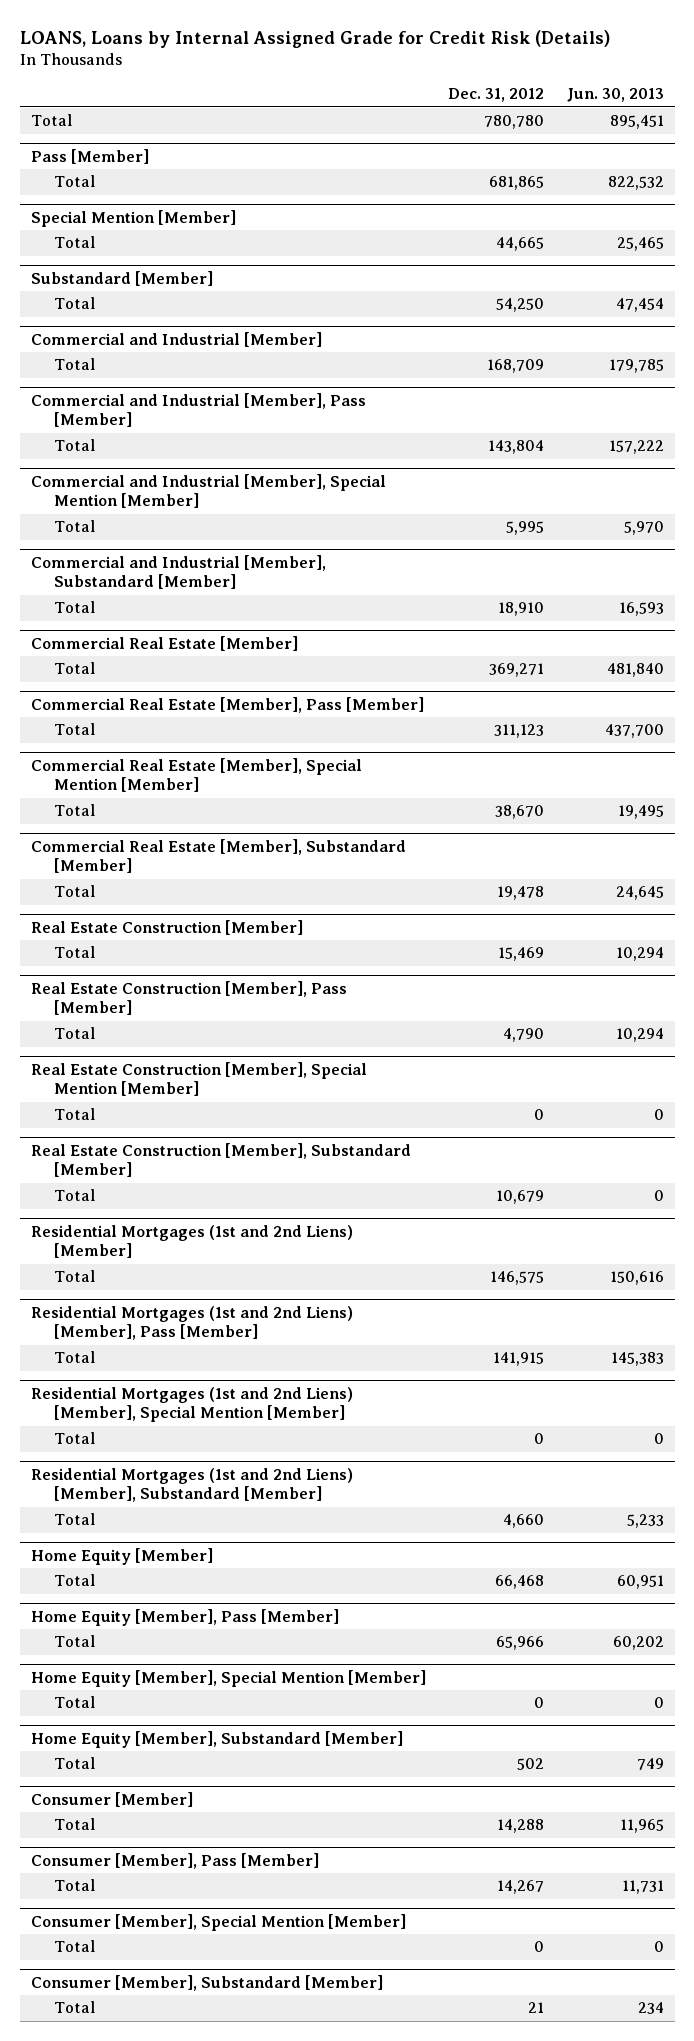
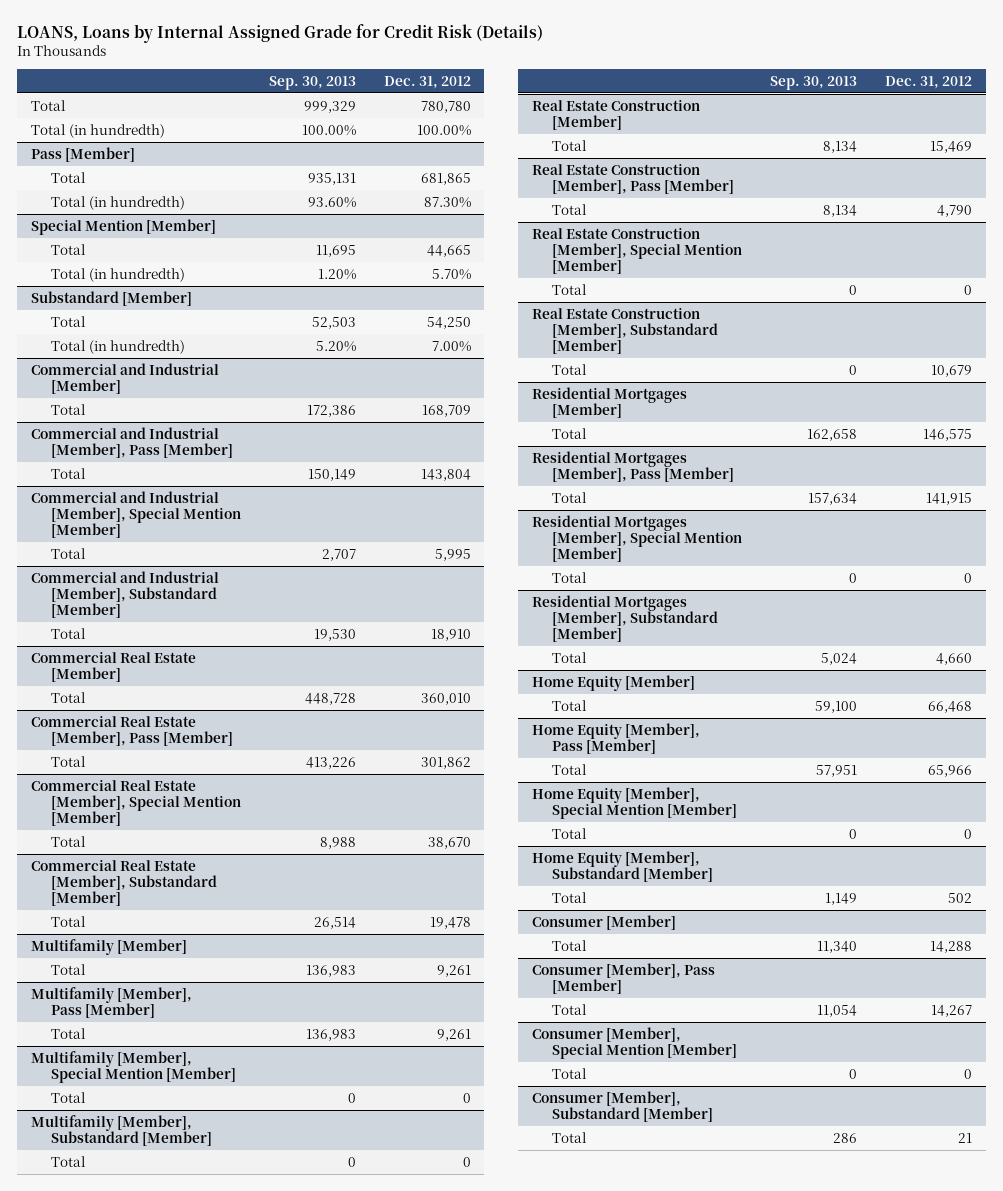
- | Dec. 31, 2012 | Jun. 30, 2013
+ | Sep. 30, 2013 | Dec. 31, 2012
+ Total (in hundredth) | 100.00% | 100.00%
@ Pass [Member]
+ Total (in hundredth) | 93.60% | 87.30%
@ Special Mention [Member]
+ Total (in hundredth) | 1.20% | 5.70%
@ Substandard [Member]
+ Total (in hundredth) | 5.20% | 7.00%
@ Commercial Real Estate [Member]
- Total | 369,271 | 481,840
+ Total | 448,728 | 360,010
@ Commercial Real Estate [Member], Pass [Member]
- Total | 311,123 | 437,700
+ Total | 413,226 | 301,862
+ Multifamily [Member]
+ Total | 136,983 | 9,261
+ Multifamily [Member], Pass [Member]
+ Total | 136,983 | 9,261
+ Multifamily [Member], Special Mention [Member]
+ Total | 0 | 0
+ Multifamily [Member], Substandard [Member]
+ Total | 0 | 0
- Residential Mortgages (1st and 2nd Liens) [Member]
+ Residential Mortgages [Member]
- Residential Mortgages (1st and 2nd Liens) [Member], Pass [Member]
+ Residential Mortgages [Member], Pass [Member]
- Residential Mortgages (1st and 2nd Liens) [Member], Special Mention [Member]
+ Residential Mortgages [Member], Special Mention [Member]
- Residential Mortgages (1st and 2nd Liens) [Member], Substandard [Member]
+ Residential Mortgages [Member], Substandard [Member]

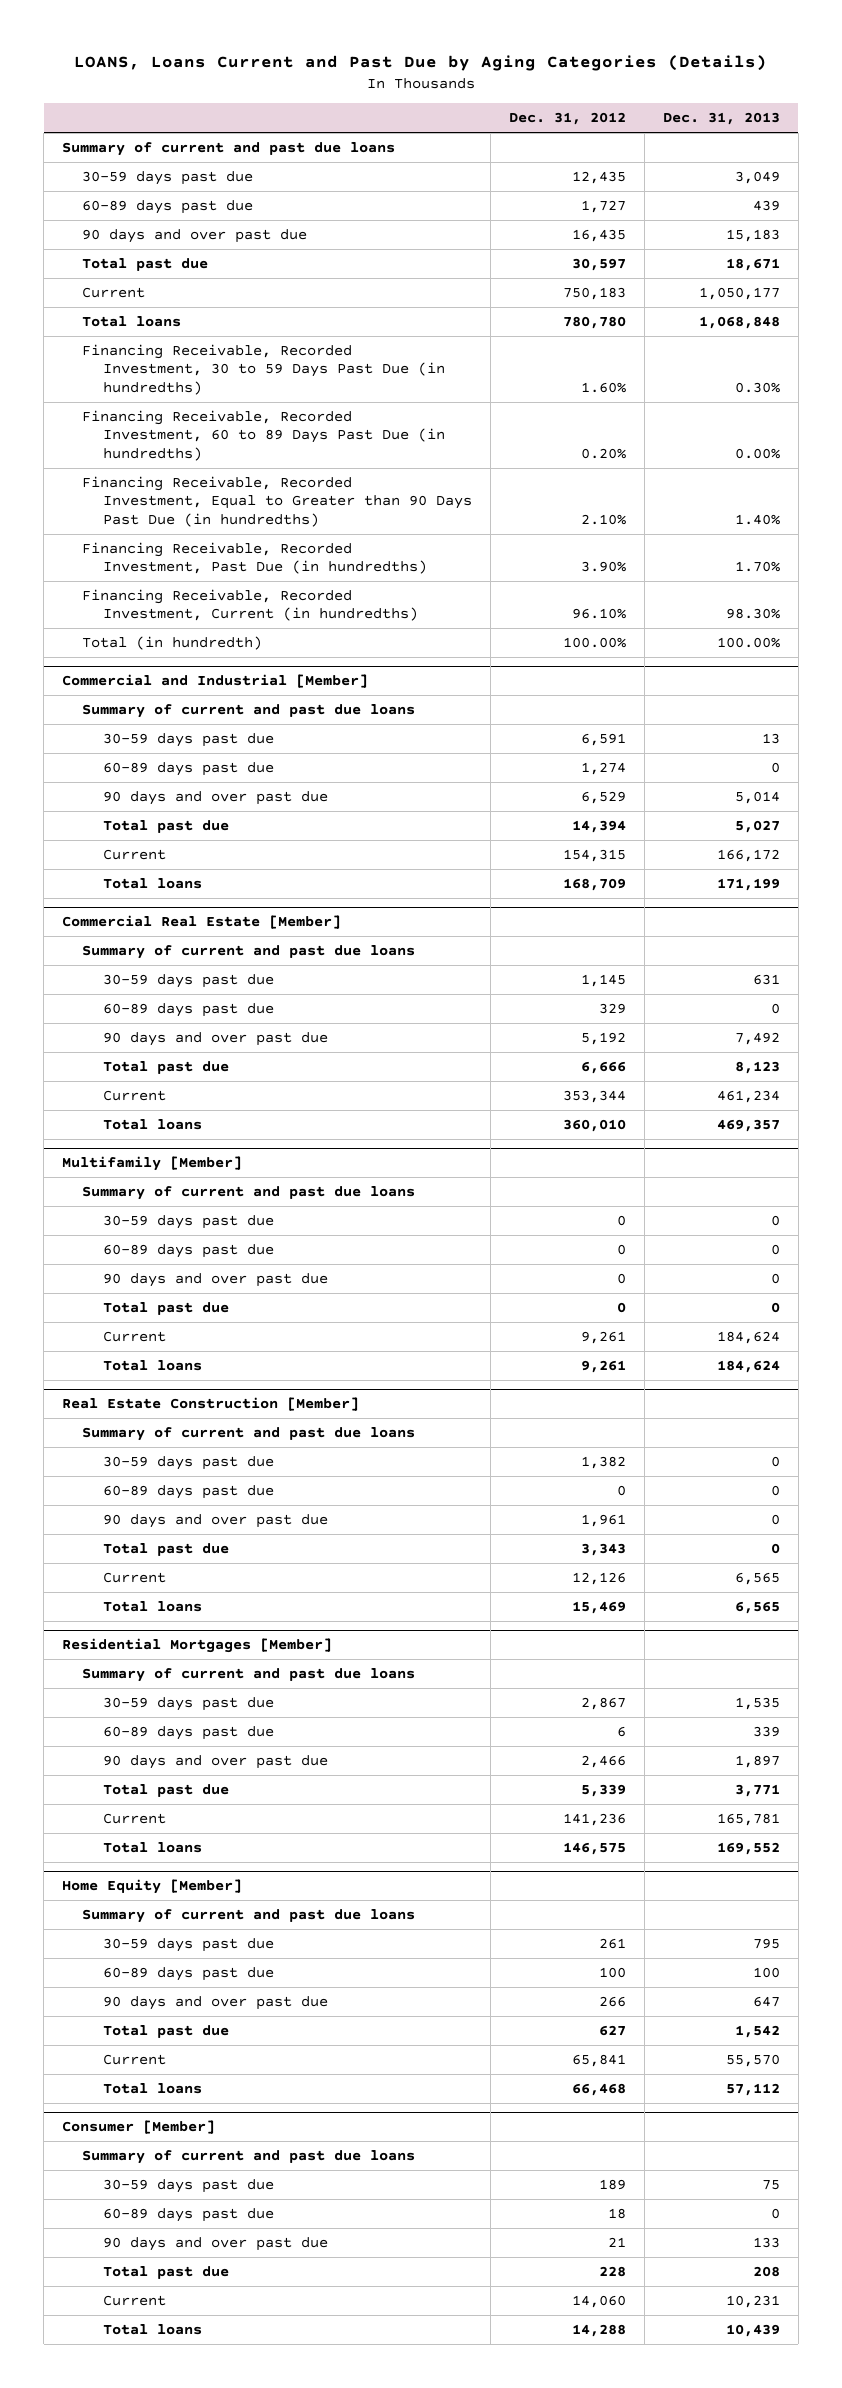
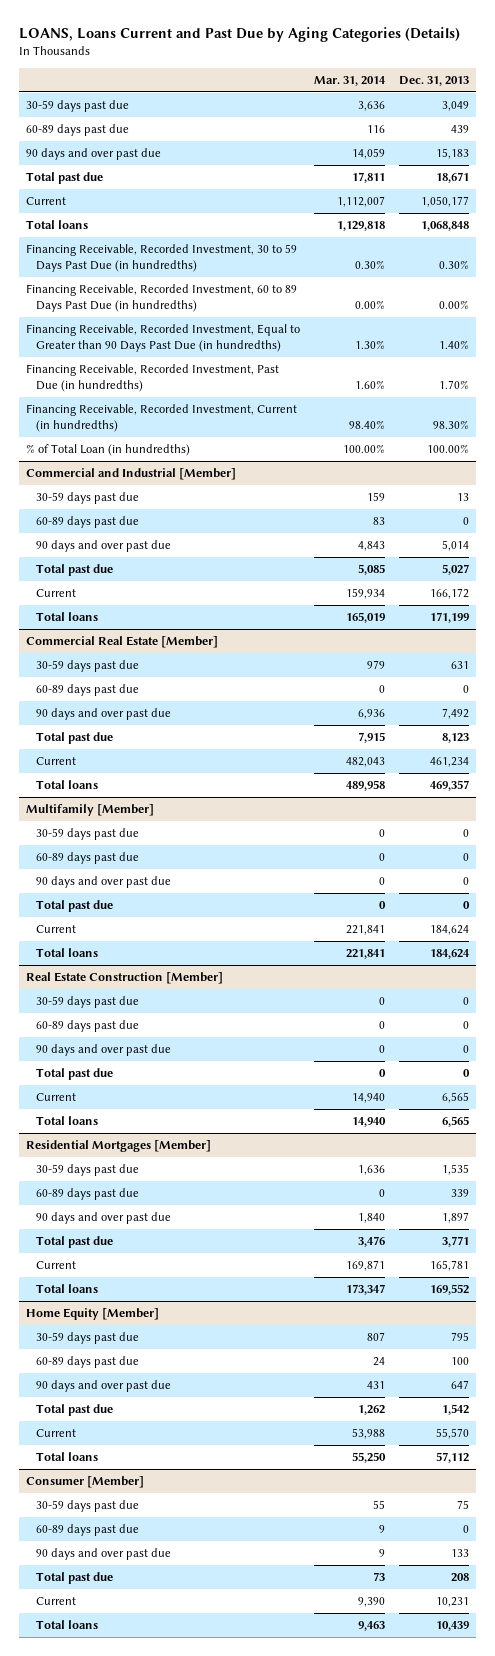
- | Dec. 31, 2012 | Dec. 31, 2013
+ | Mar. 31, 2014 | Dec. 31, 2013
- Summary of current and past due loans
- Total (in hundredth) | 100.00% | 100.00%
+ % of Total Loan (in hundredths) | 100.00% | 100.00%
@ Commercial and Industrial [Member]
- Summary of current and past due loans
@ Commercial Real Estate [Member]
- Summary of current and past due loans
@ Multifamily [Member]
- Summary of current and past due loans
@ Real Estate Construction [Member]
- Summary of current and past due loans
@ Residential Mortgages [Member]
- Summary of current and past due loans
@ Home Equity [Member]
- Summary of current and past due loans
@ Consumer [Member]
- Summary of current and past due loans

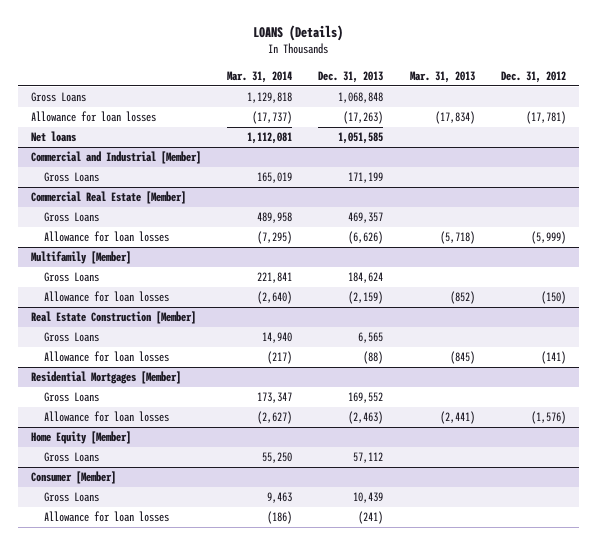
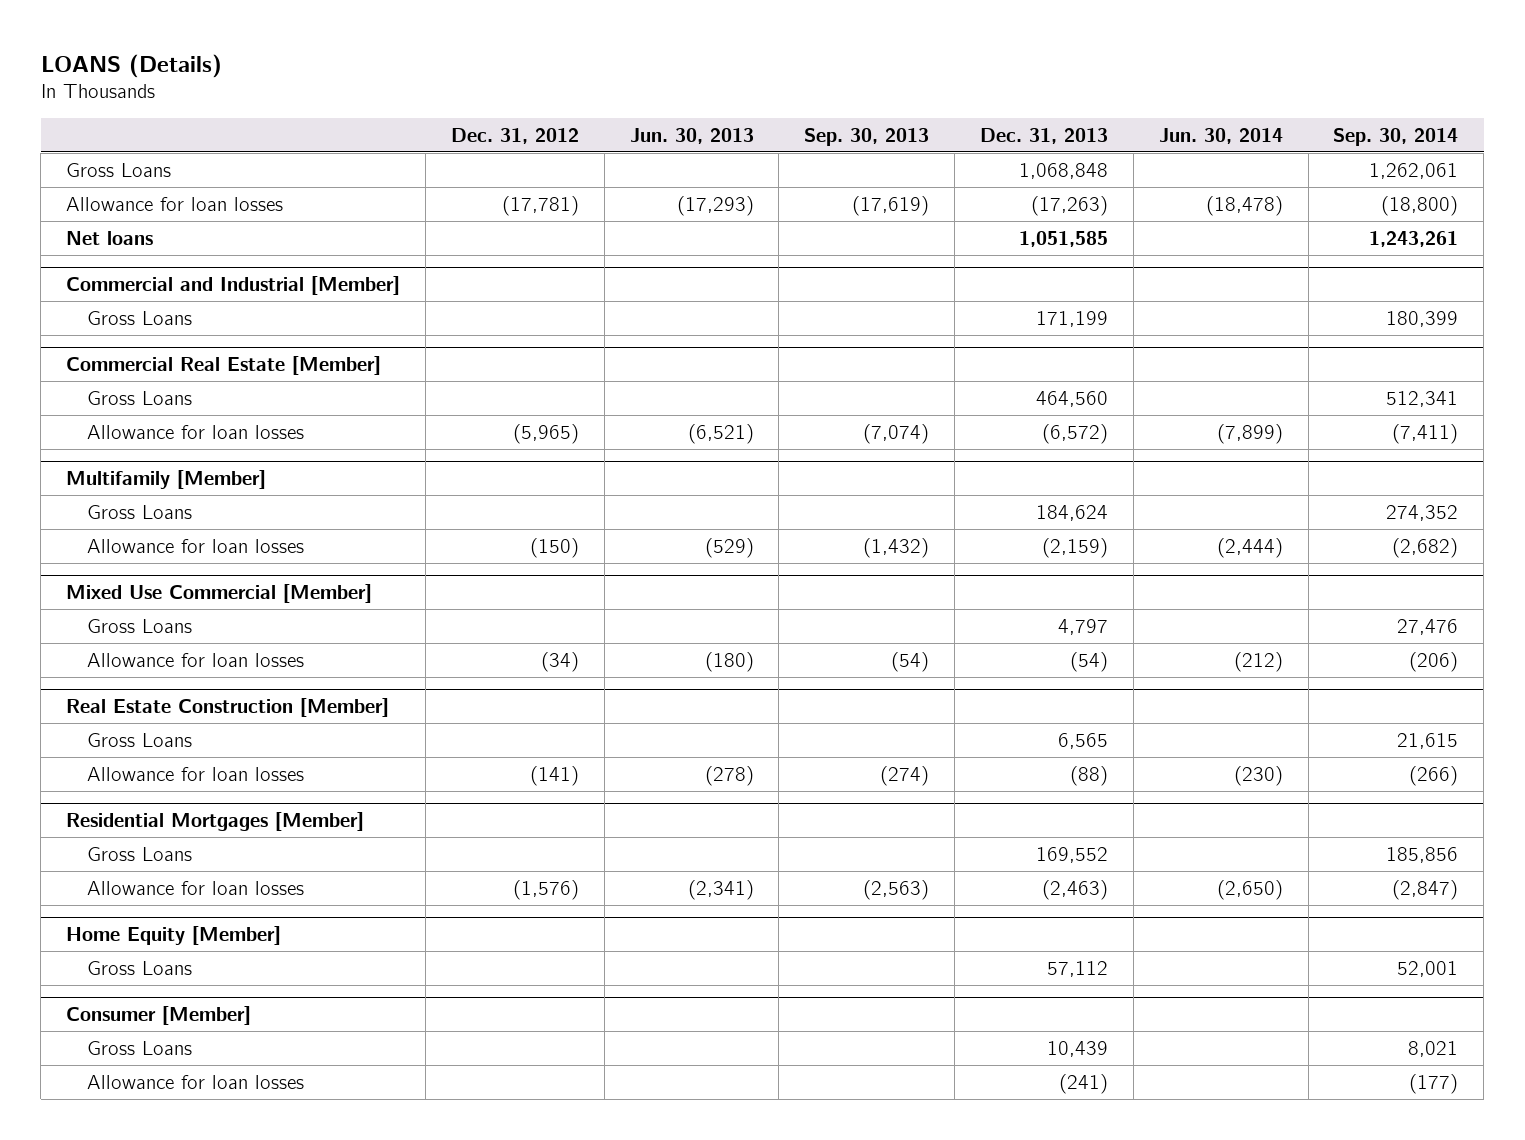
- | Mar. 31, 2014 | Dec. 31, 2013 | Mar. 31, 2013 | Dec. 31, 2012
+ | Dec. 31, 2012 | Jun. 30, 2013 | Sep. 30, 2013 | Dec. 31, 2013 | Jun. 30, 2014 | Sep. 30, 2014
@ Commercial Real Estate [Member]
- Gross Loans | 489,958 | 469,357 | |
- Allowance for loan losses | (7,295) | (6,626) | (5,718) | (5,999)
+ Gross Loans | | | | 464,560 | | 512,341
+ Allowance for loan losses | (5,965) | (6,521) | (7,074) | (6,572) | (7,899) | (7,411)
+ Mixed Use Commercial [Member]
+ Gross Loans | | | | 4,797 | | 27,476
+ Allowance for loan losses | (34) | (180) | (54) | (54) | (212) | (206)

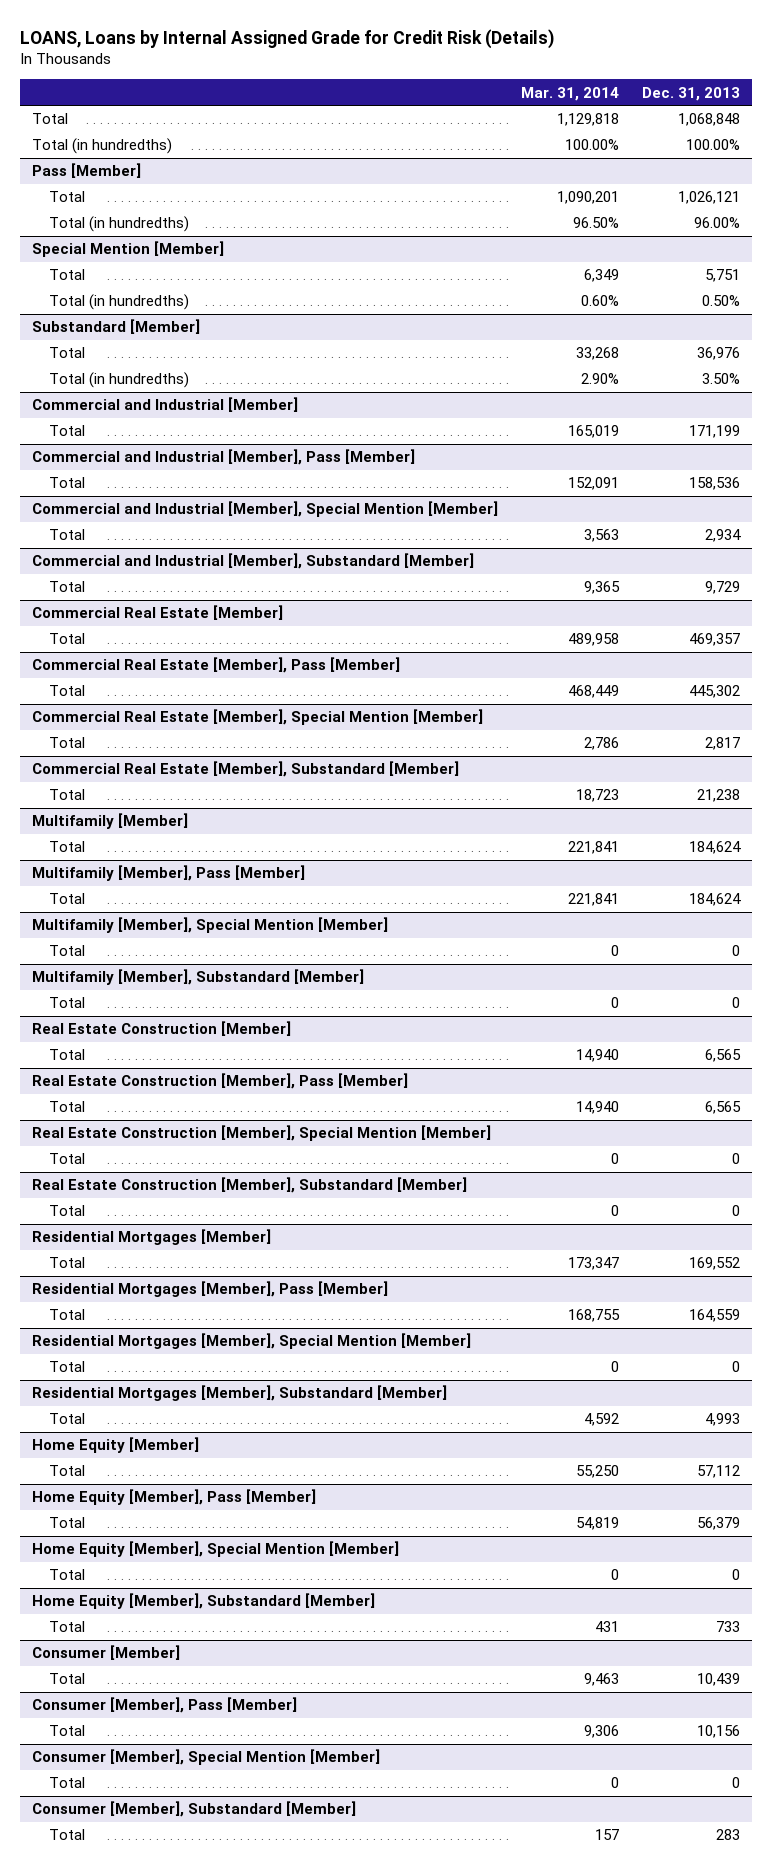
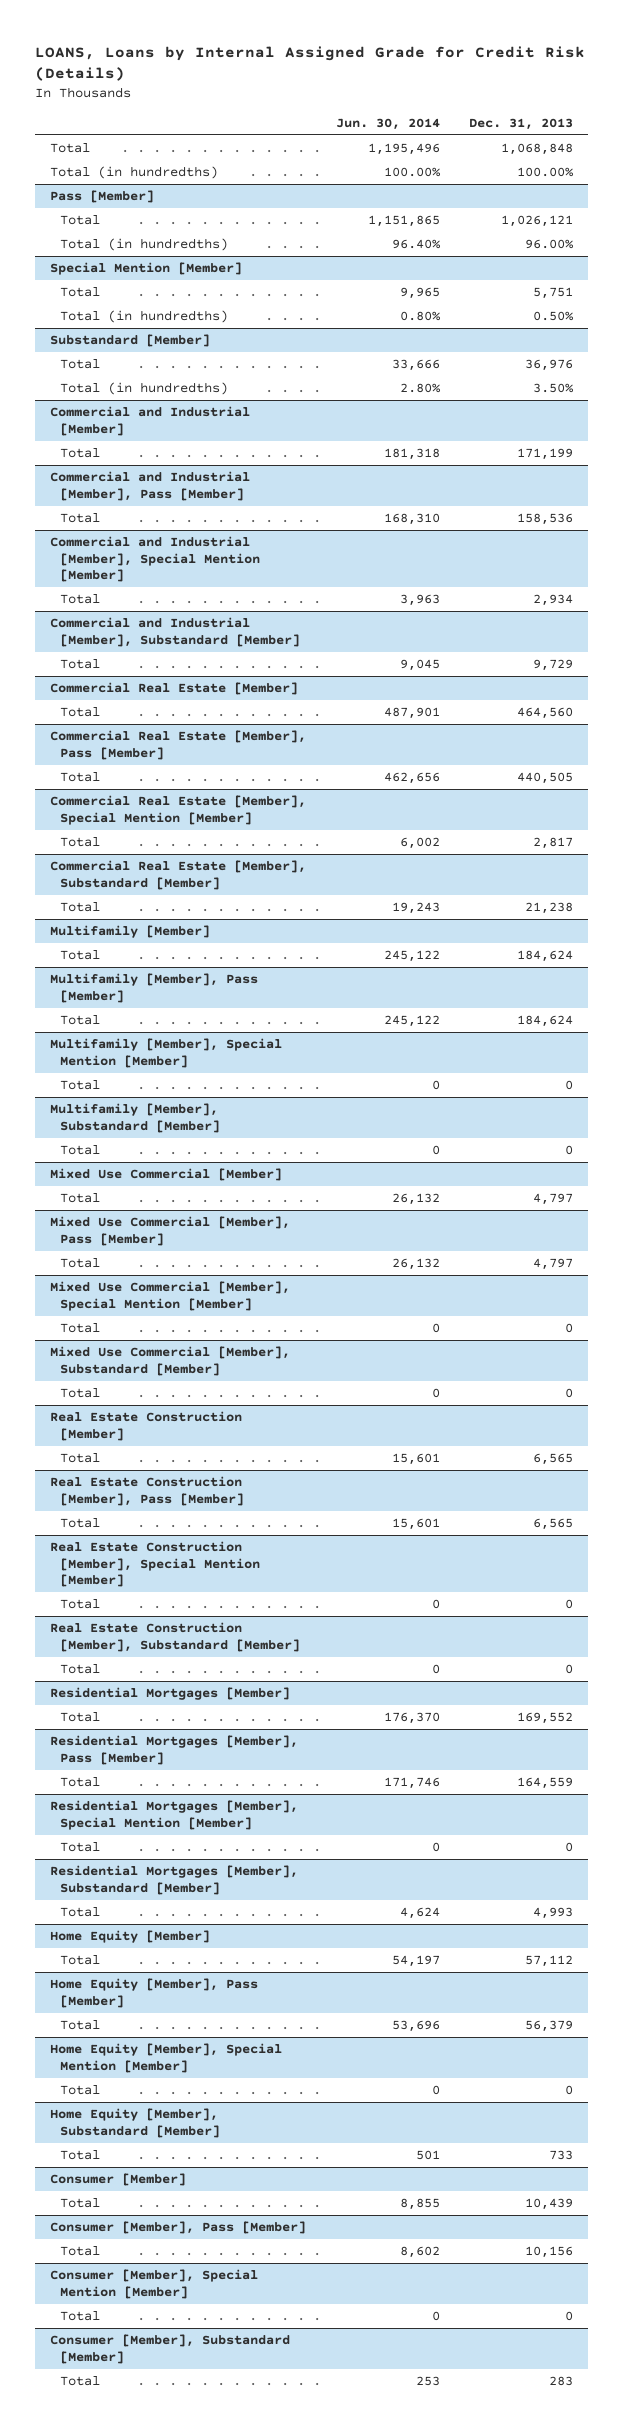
- | Mar. 31, 2014 | Dec. 31, 2013
+ | Jun. 30, 2014 | Dec. 31, 2013
@ Commercial Real Estate [Member]
- Total | 489,958 | 469,357
+ Total | 487,901 | 464,560
@ Commercial Real Estate [Member], Pass [Member]
- Total | 468,449 | 445,302
+ Total | 462,656 | 440,505
+ Mixed Use Commercial [Member]
+ Total | 26,132 | 4,797
+ Mixed Use Commercial [Member], Pass [Member]
+ Total | 26,132 | 4,797
+ Mixed Use Commercial [Member], Special Mention [Member]
+ Total | 0 | 0
+ Mixed Use Commercial [Member], Substandard [Member]
+ Total | 0 | 0

